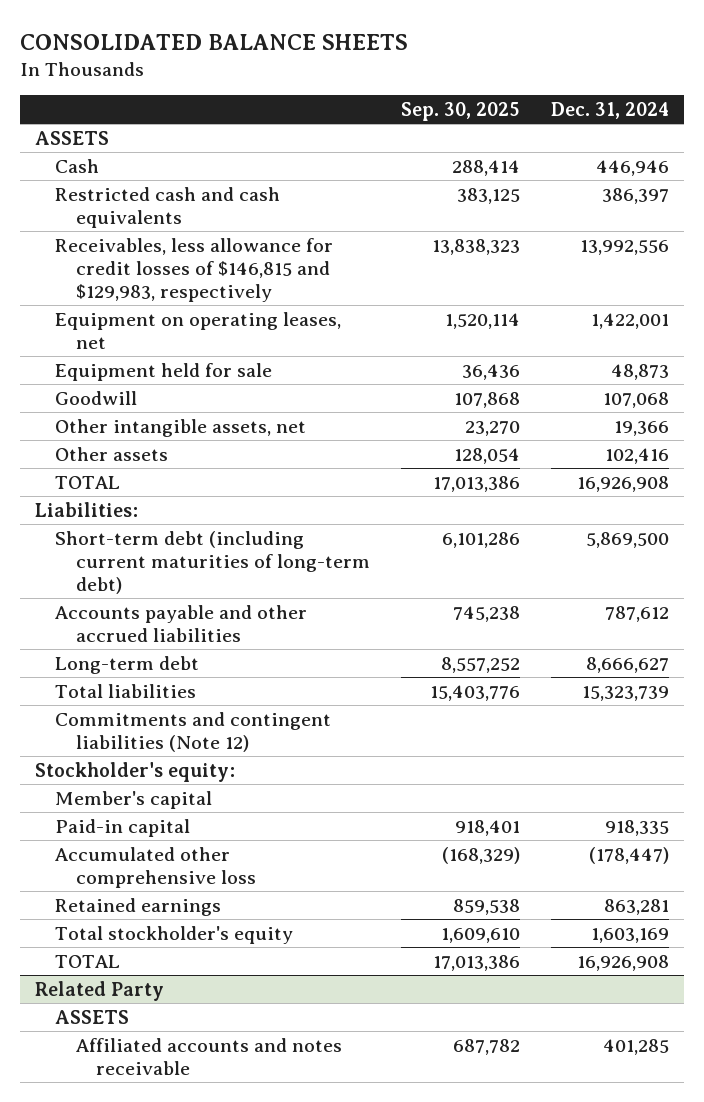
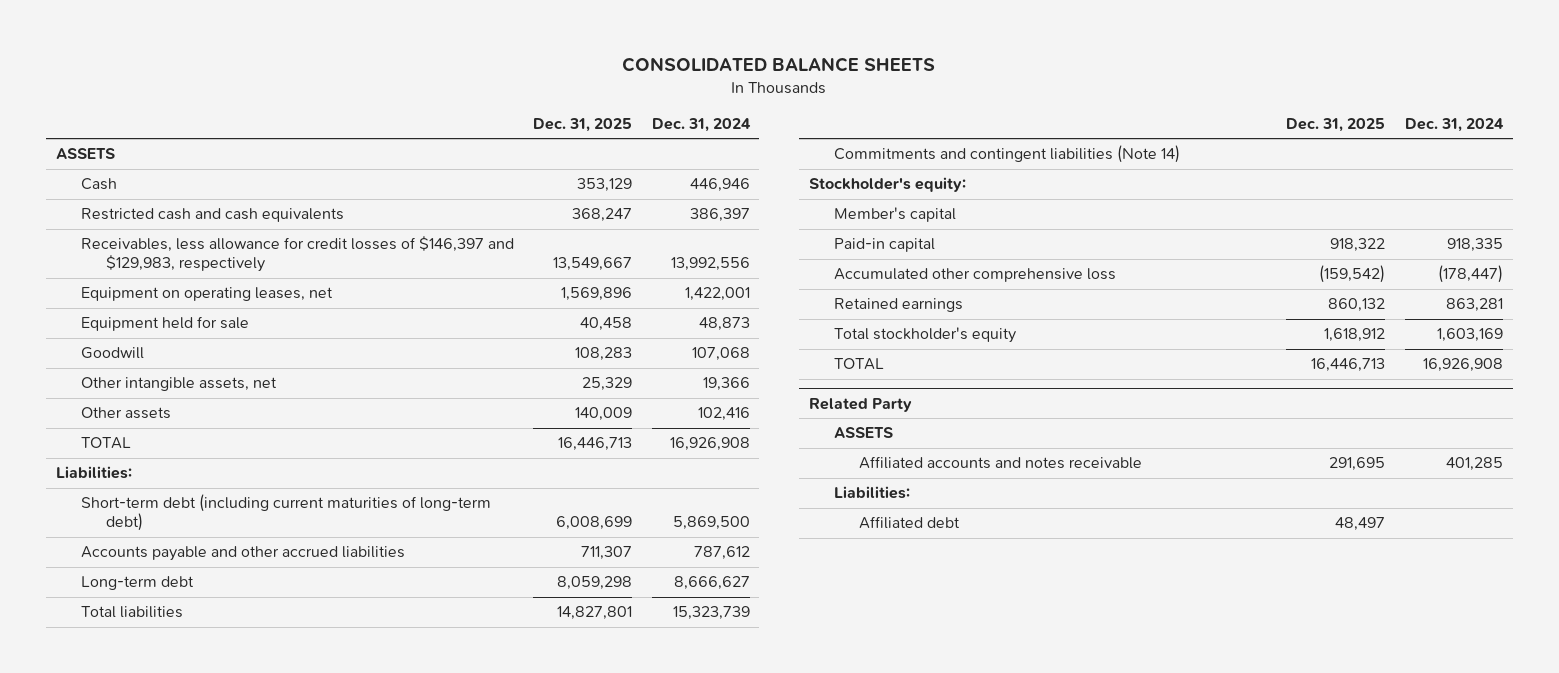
- | Sep. 30, 2025 | Dec. 31, 2024
+ | Dec. 31, 2025 | Dec. 31, 2024
- Receivables, less allowance for credit losses of $146,815 and $129,983, respectively | 13,838,323 | 13,992,556
+ Receivables, less allowance for credit losses of $146,397 and $129,983, respectively | 13,549,667 | 13,992,556
- Commitments and contingent liabilities (Note 12)
+ Commitments and contingent liabilities (Note 14)
@ Related Party
+ Liabilities:
+ Affiliated debt | 48,497 |

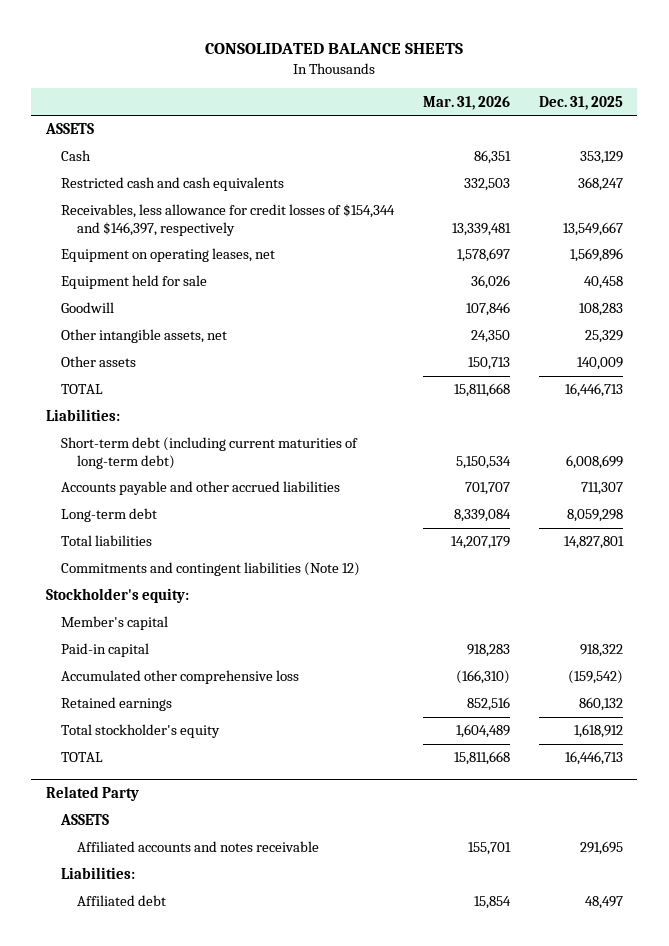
- | Dec. 31, 2025 | Dec. 31, 2024
+ | Mar. 31, 2026 | Dec. 31, 2025
- Receivables, less allowance for credit losses of $146,397 and $129,983, respectively | 13,549,667 | 13,992,556
+ Receivables, less allowance for credit losses of $154,344 and $146,397, respectively | 13,339,481 | 13,549,667
- Commitments and contingent liabilities (Note 14)
+ Commitments and contingent liabilities (Note 12)

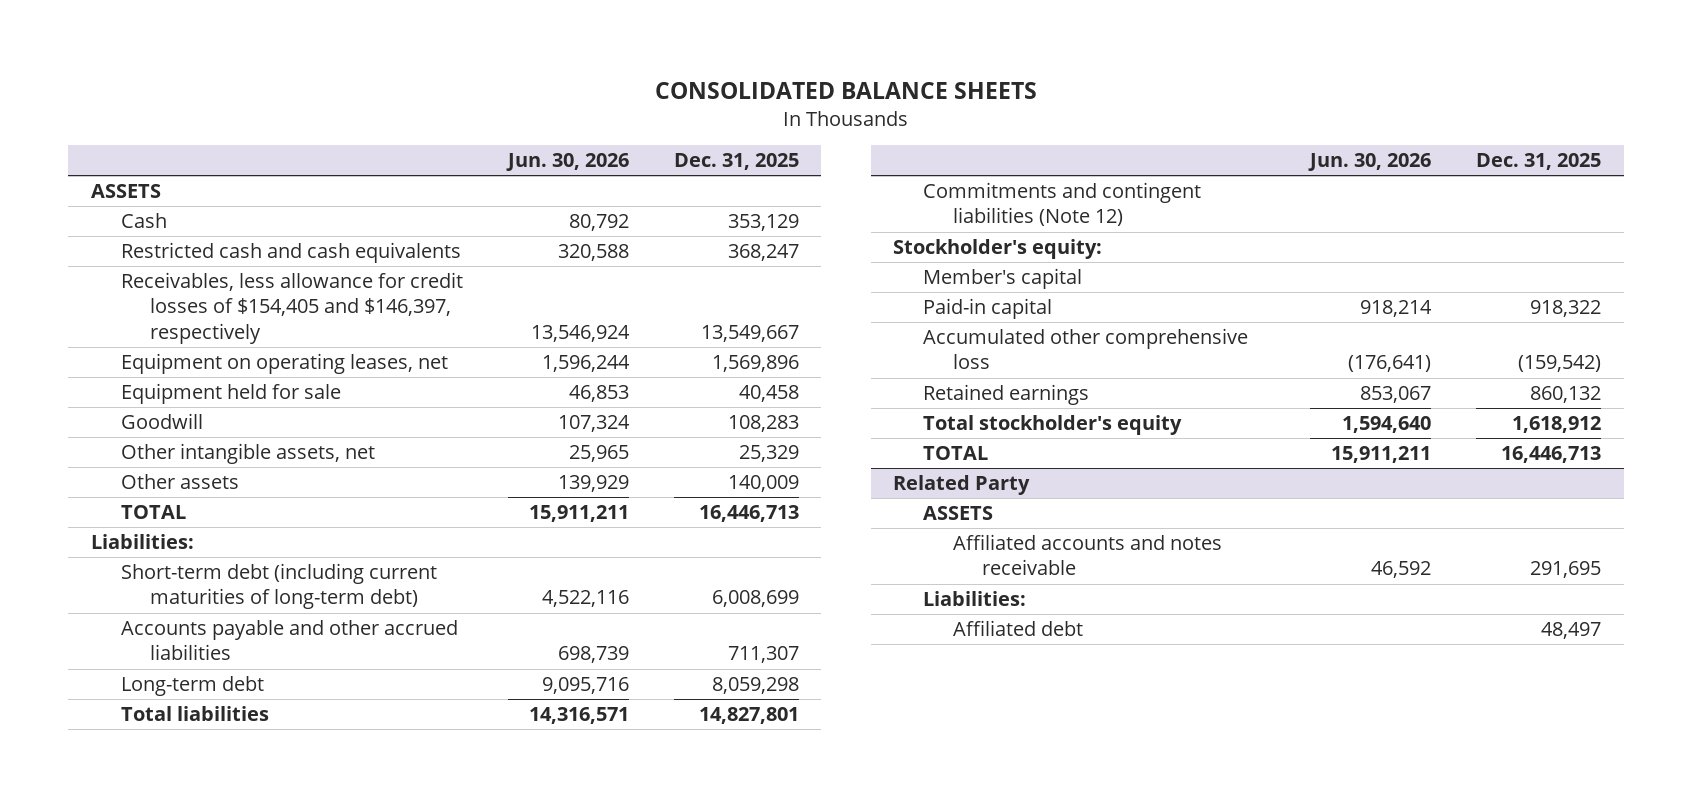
- | Mar. 31, 2026 | Dec. 31, 2025
+ | Jun. 30, 2026 | Dec. 31, 2025
- Receivables, less allowance for credit losses of $154,344 and $146,397, respectively | 13,339,481 | 13,549,667
+ Receivables, less allowance for credit losses of $154,405 and $146,397, respectively | 13,546,924 | 13,549,667

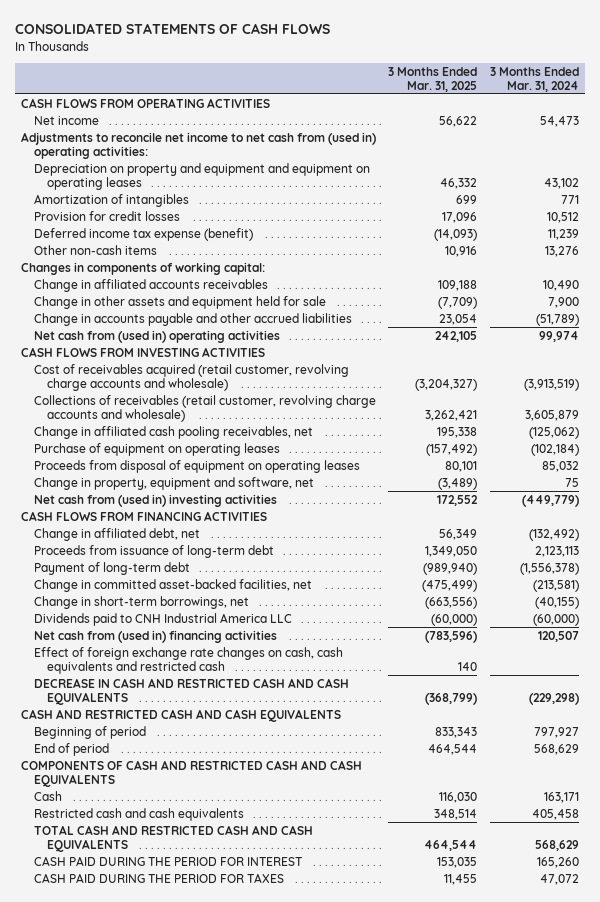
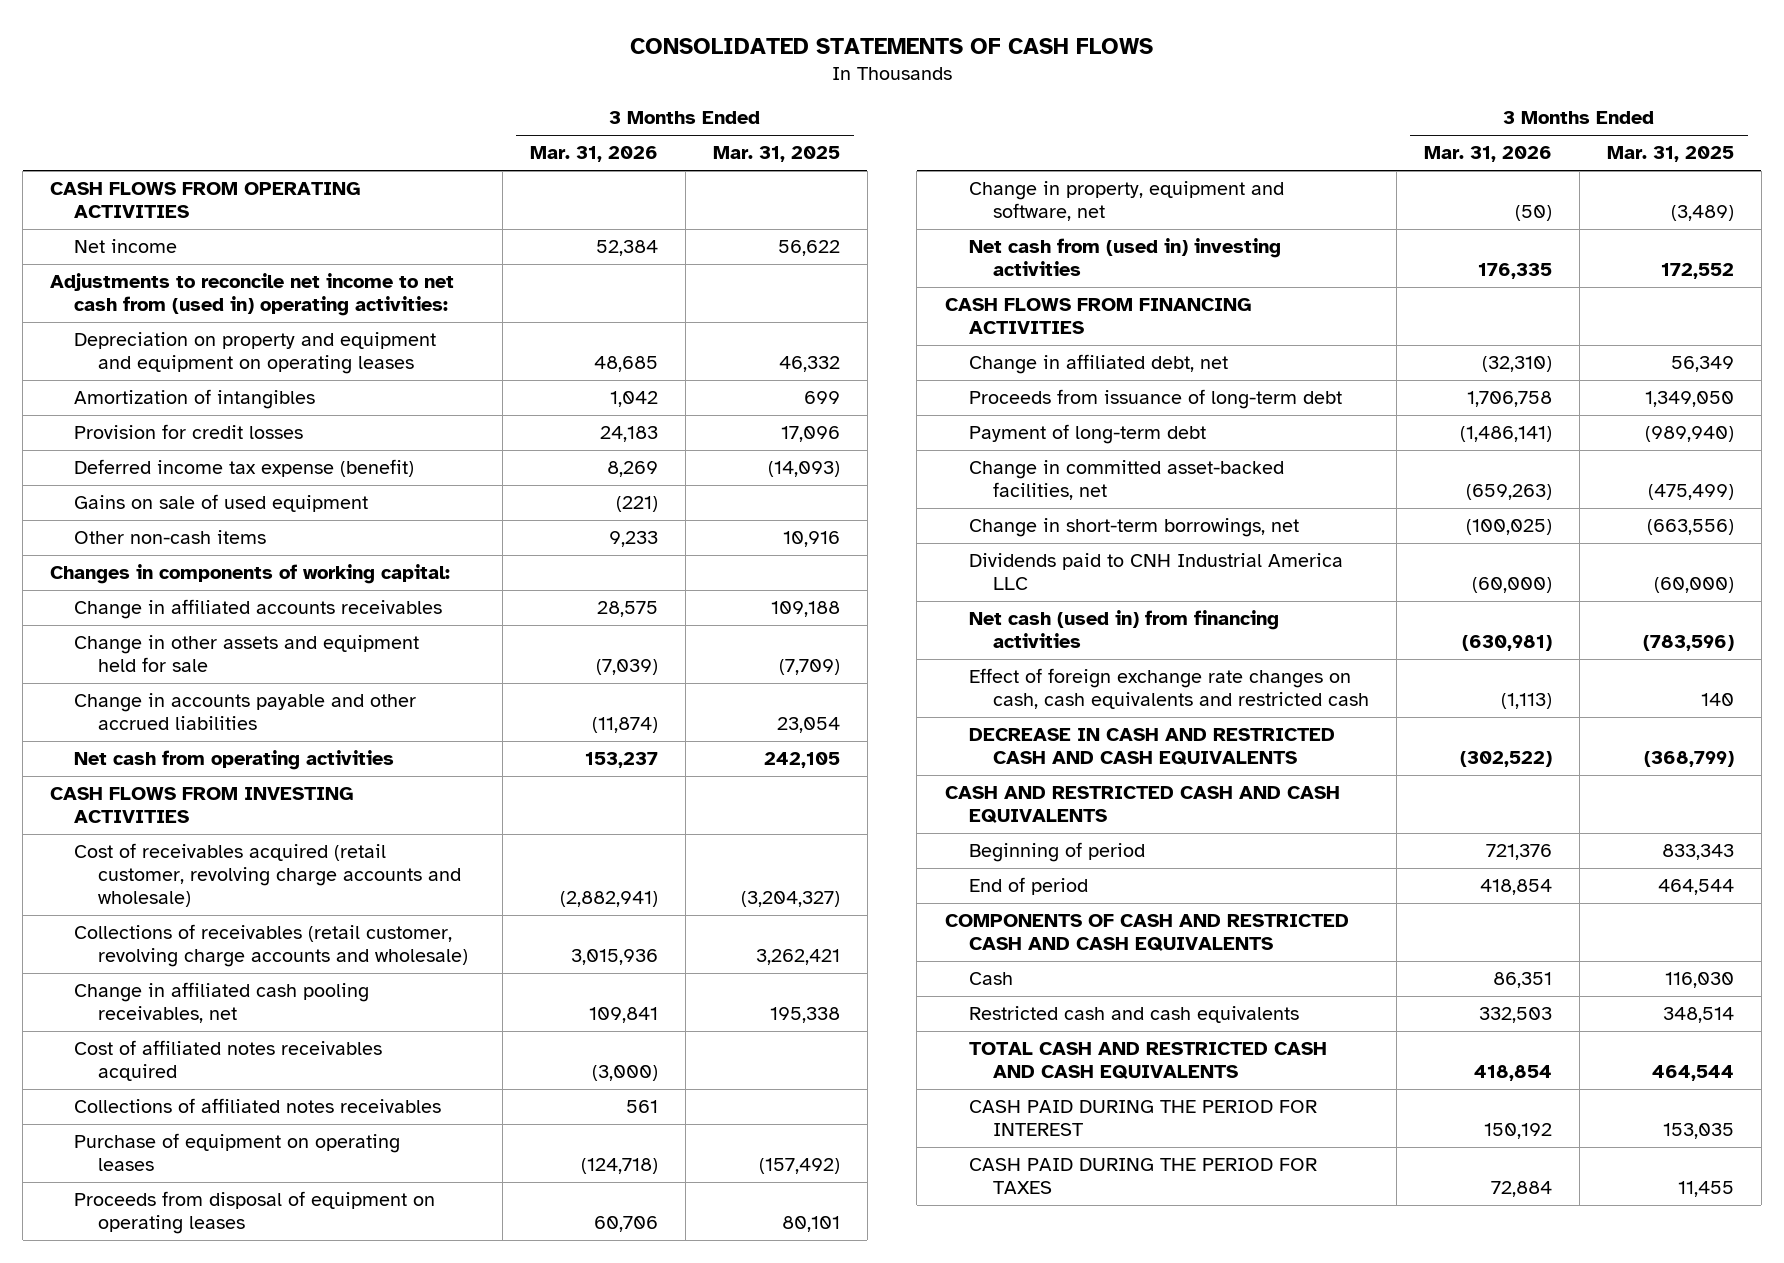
- | 3 Months Ended Mar. 31, 2025 | 3 Months Ended Mar. 31, 2024
+ | 3 Months Ended Mar. 31, 2026 | 3 Months Ended Mar. 31, 2025
+ Gains on sale of used equipment | (221) |
- Net cash from (used in) operating activities | 242,105 | 99,974
+ Net cash from operating activities | 153,237 | 242,105
+ Cost of affiliated notes receivables acquired | (3,000) |
+ Collections of affiliated notes receivables | 561 |
- Net cash from (used in) financing activities | (783,596) | 120,507
+ Net cash (used in) from financing activities | (630,981) | (783,596)

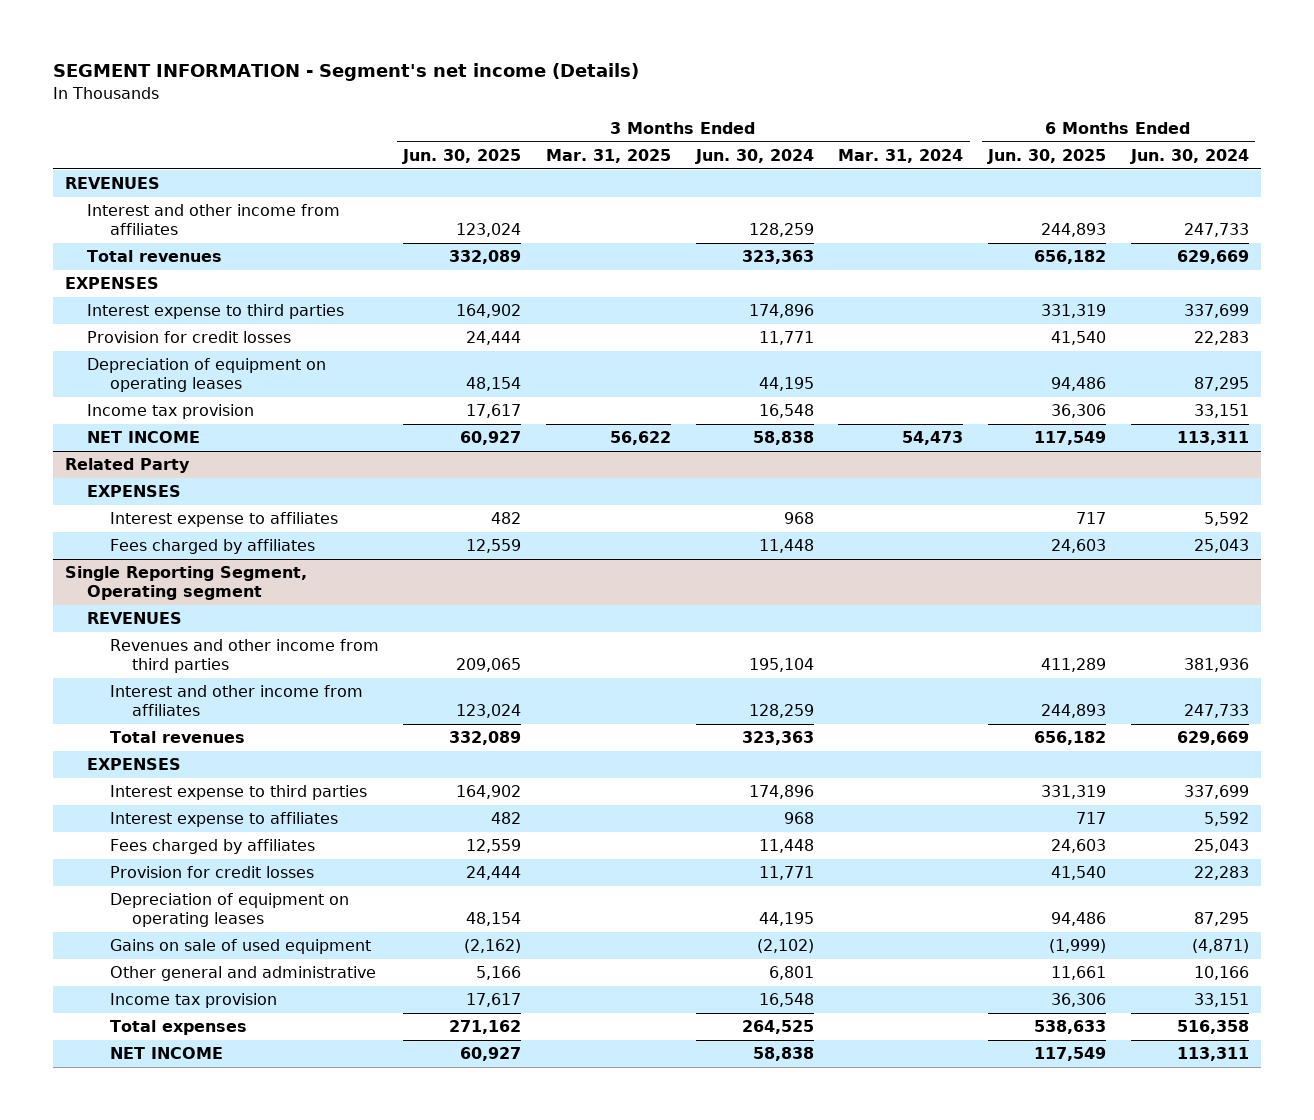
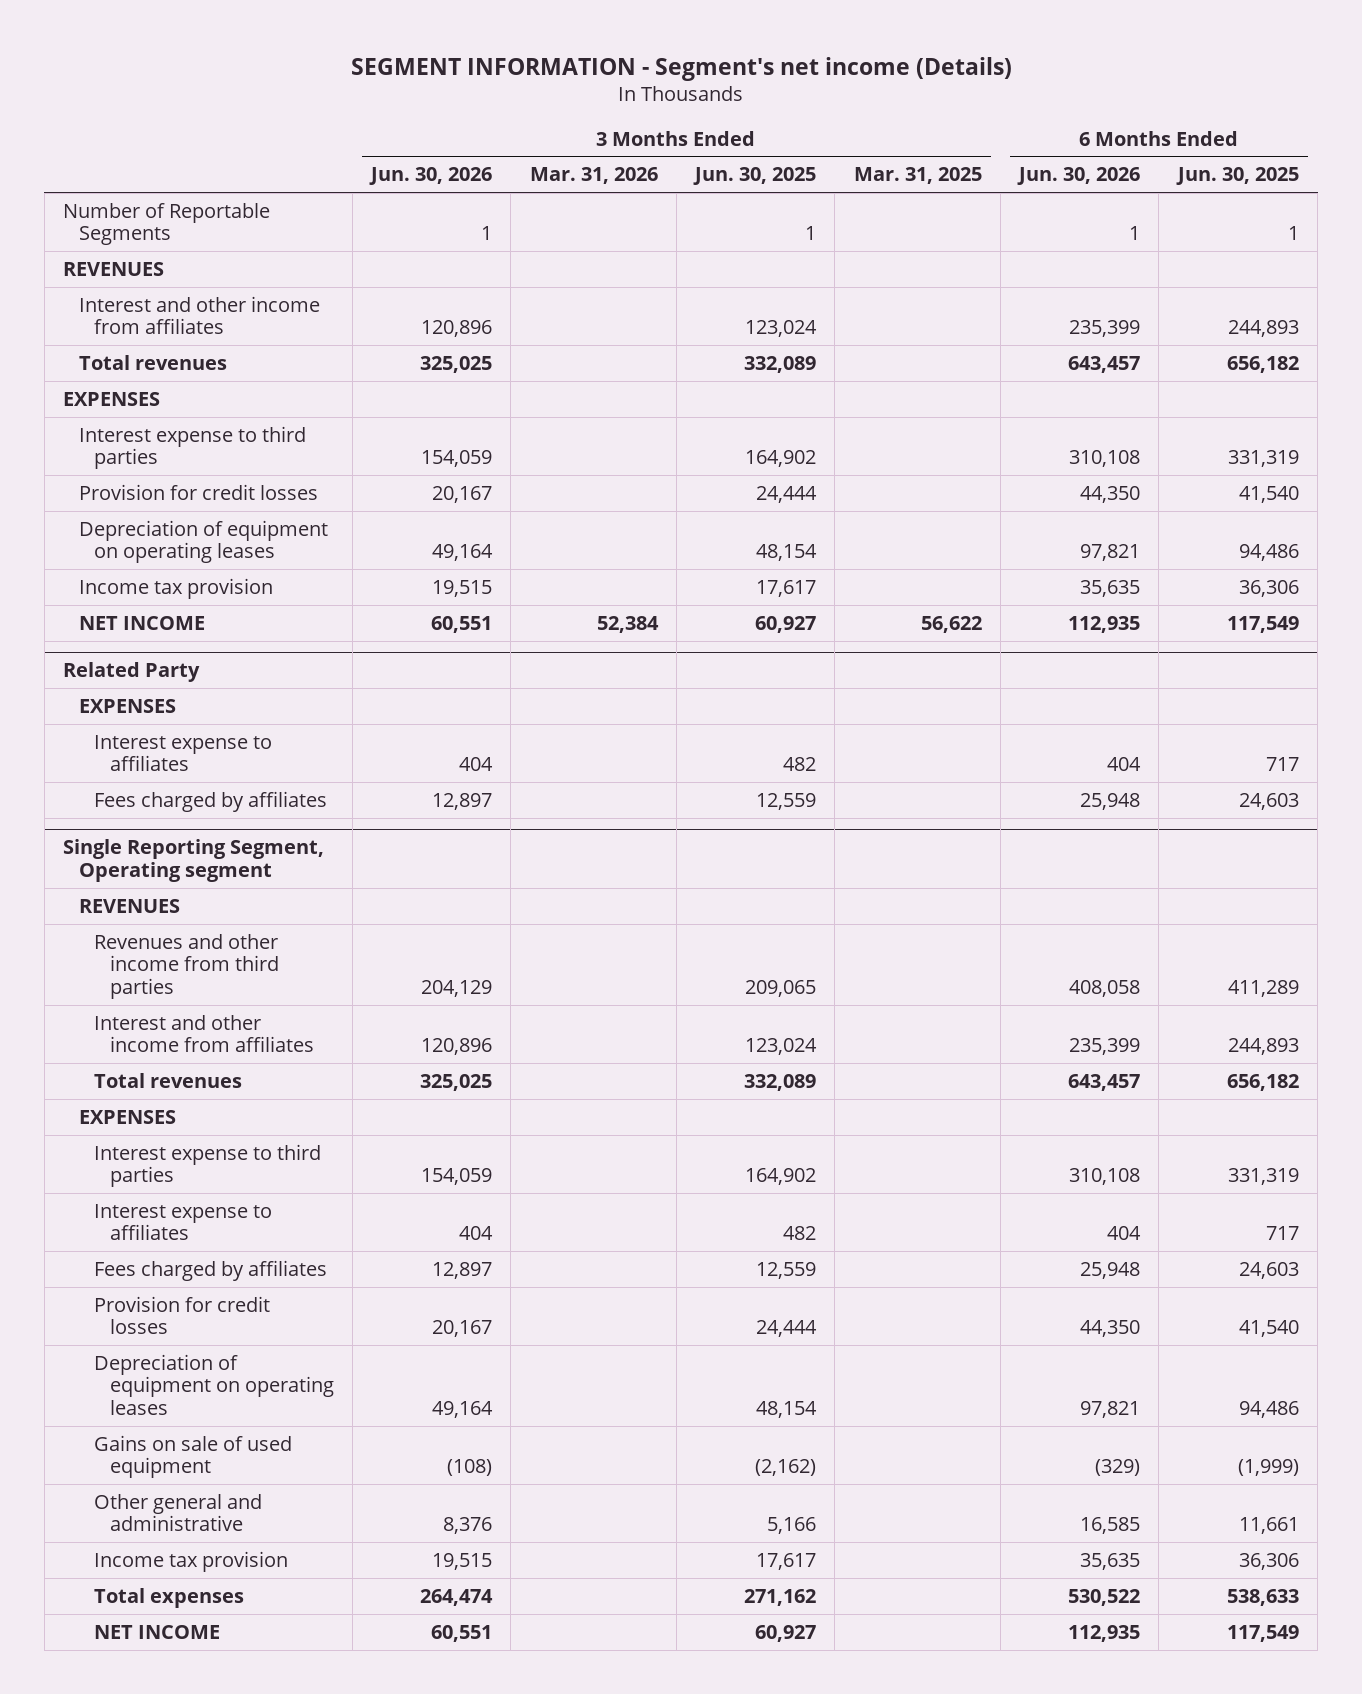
- | 3 Months Ended Jun. 30, 2025 | 3 Months Ended Mar. 31, 2025 | 3 Months Ended Jun. 30, 2024 | 3 Months Ended Mar. 31, 2024 | 6 Months Ended Jun. 30, 2025 | 6 Months Ended Jun. 30, 2024
+ | 3 Months Ended Jun. 30, 2026 | 3 Months Ended Mar. 31, 2026 | 3 Months Ended Jun. 30, 2025 | 3 Months Ended Mar. 31, 2025 | 6 Months Ended Jun. 30, 2026 | 6 Months Ended Jun. 30, 2025
+ Number of Reportable Segments | 1 | | 1 | | 1 | 1

